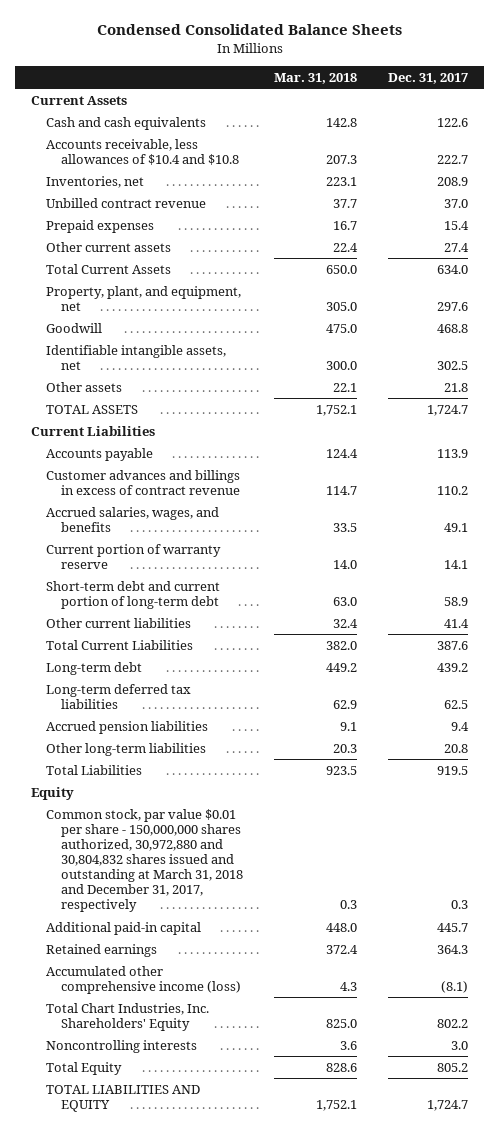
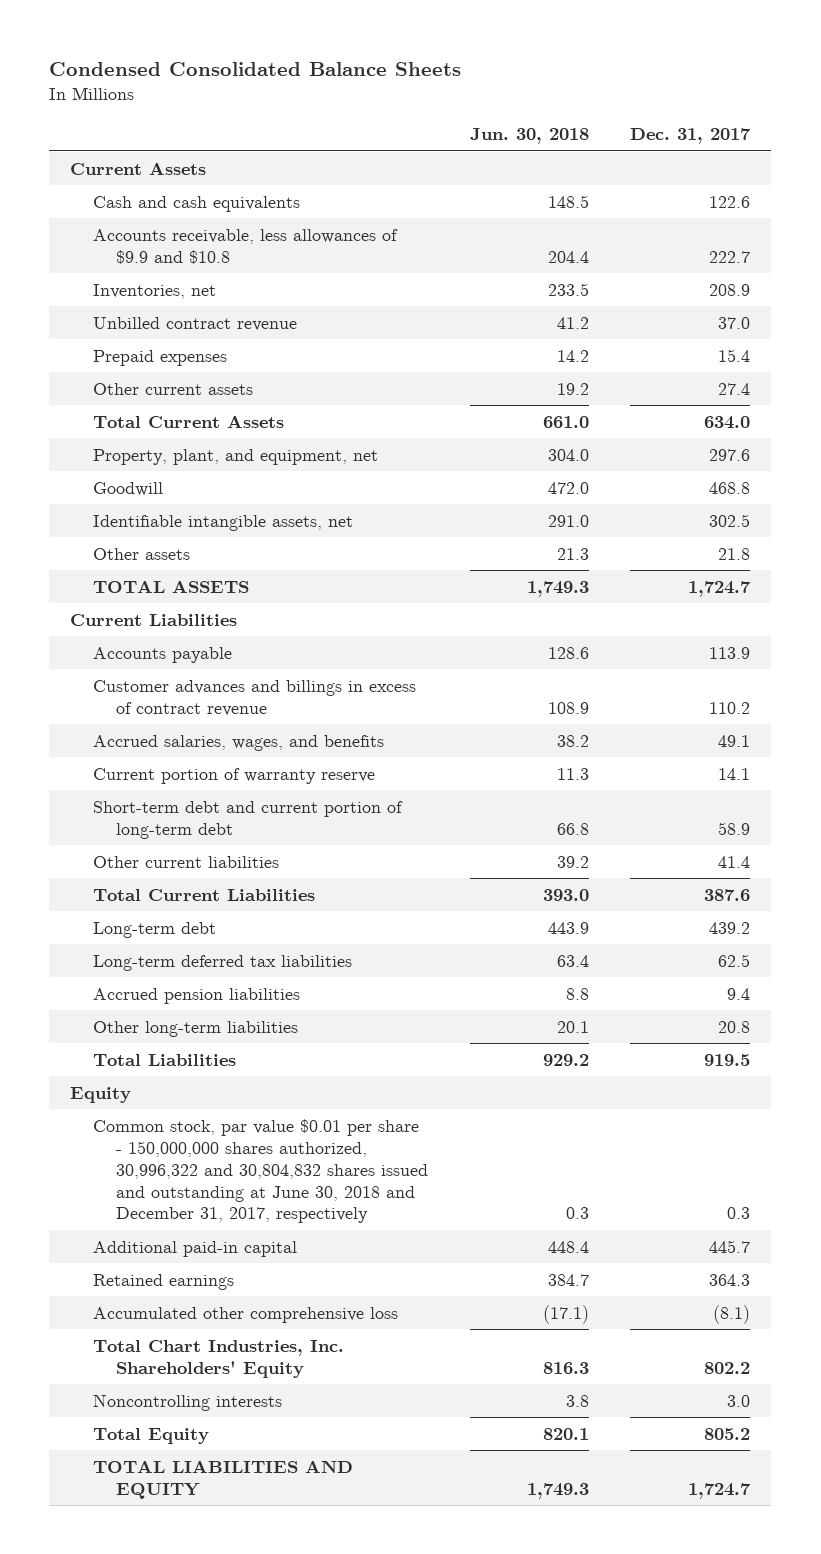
- | Mar. 31, 2018 | Dec. 31, 2017
+ | Jun. 30, 2018 | Dec. 31, 2017
- Accounts receivable, less allowances of $10.4 and $10.8 | 207.3 | 222.7
+ Accounts receivable, less allowances of $9.9 and $10.8 | 204.4 | 222.7
- Common stock, par value $0.01 per share - 150,000,000 shares authorized, 30,972,880 and 30,804,832 shares issued and outstanding at March 31, 2018 and December 31, 2017, respectively | 0.3 | 0.3
+ Common stock, par value $0.01 per share - 150,000,000 shares authorized, 30,996,322 and 30,804,832 shares issued and outstanding at June 30, 2018 and December 31, 2017, respectively | 0.3 | 0.3
- Accumulated other comprehensive income (loss) | 4.3 | (8.1)
+ Accumulated other comprehensive loss | (17.1) | (8.1)

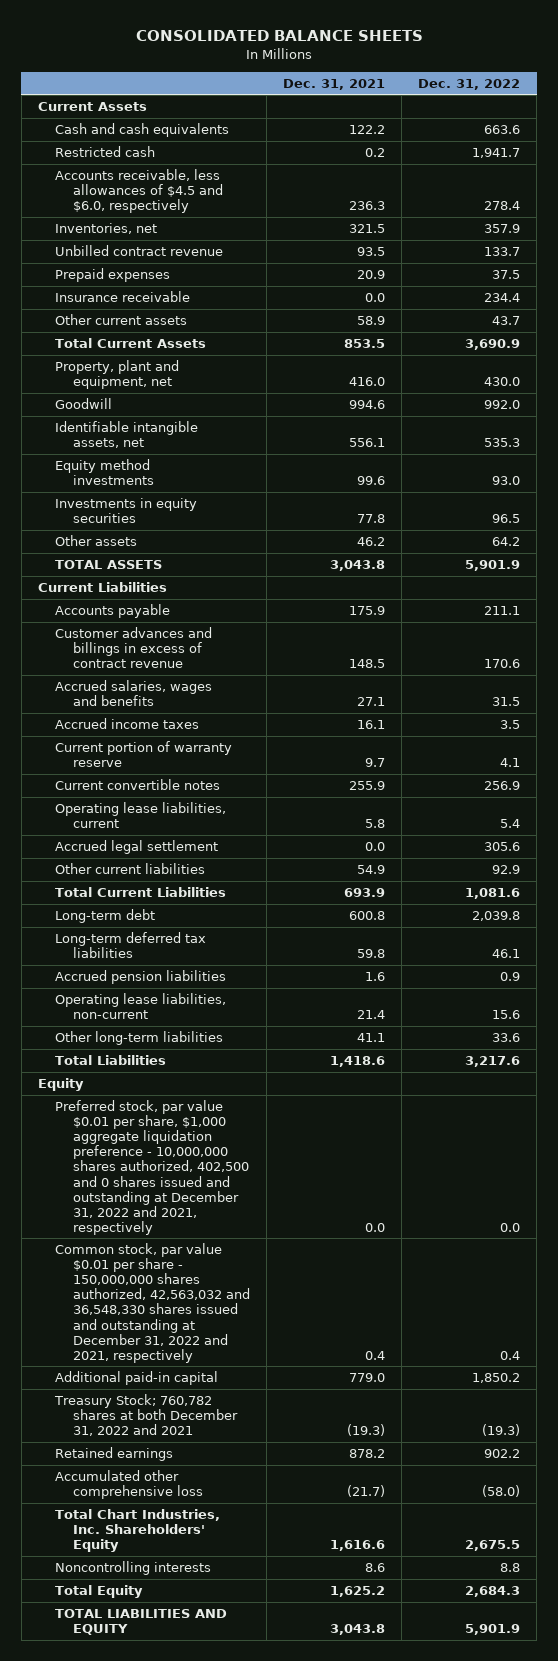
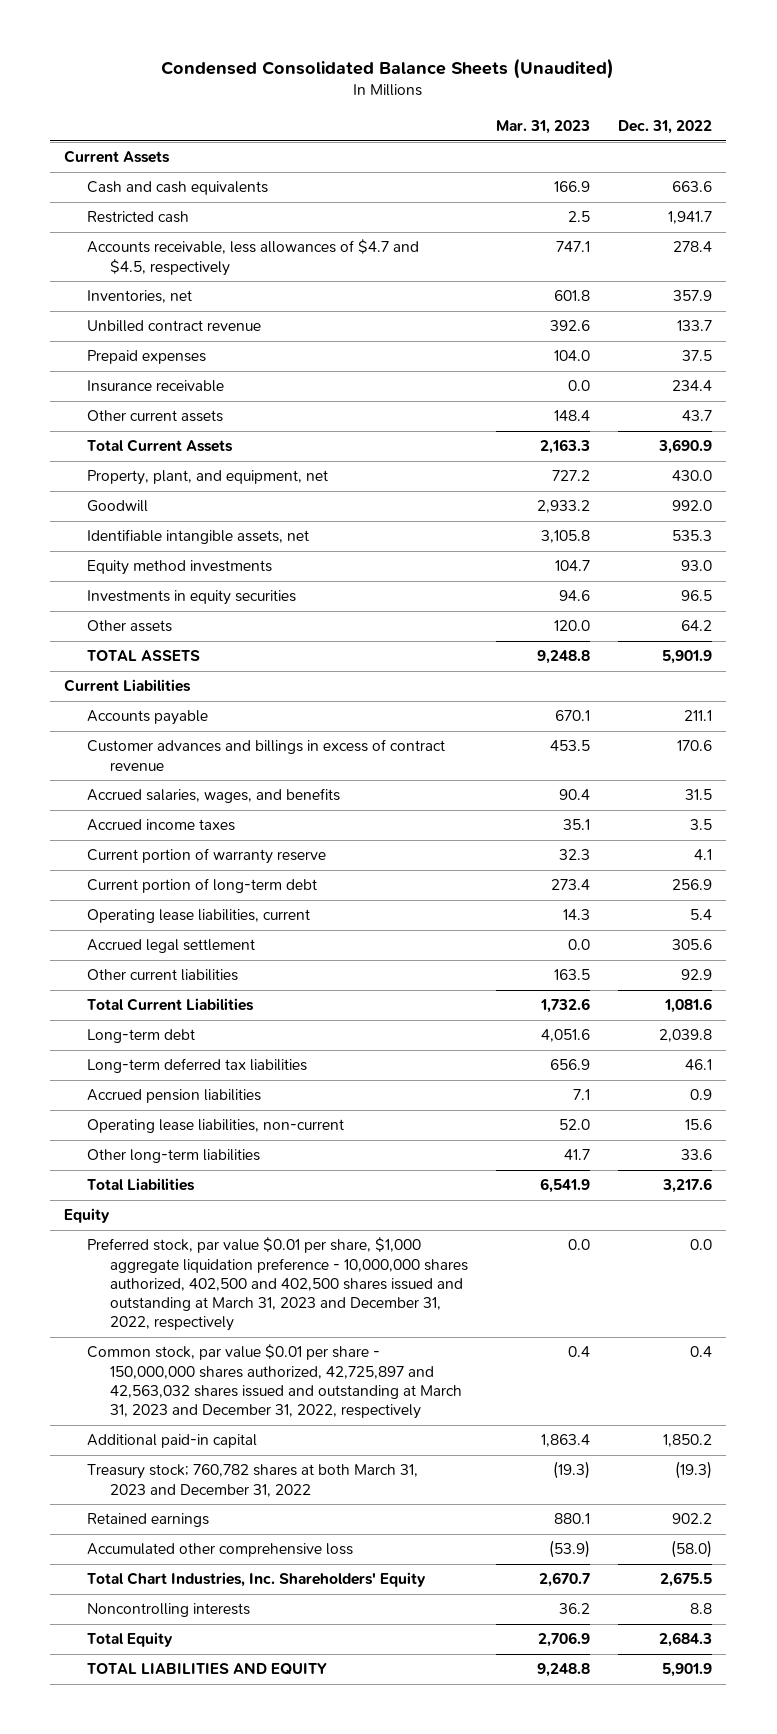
- CONSOLIDATED BALANCE SHEETS
+ Condensed Consolidated Balance Sheets (Unaudited)
- | Dec. 31, 2021 | Dec. 31, 2022
+ | Mar. 31, 2023 | Dec. 31, 2022
- Accounts receivable, less allowances of $4.5 and $6.0, respectively | 236.3 | 278.4
+ Accounts receivable, less allowances of $4.7 and $4.5, respectively | 747.1 | 278.4
- Property, plant and equipment, net | 416.0 | 430.0
+ Property, plant, and equipment, net | 727.2 | 430.0
- Accrued salaries, wages and benefits | 27.1 | 31.5
+ Accrued salaries, wages, and benefits | 90.4 | 31.5
- Current convertible notes | 255.9 | 256.9
+ Current portion of long-term debt | 273.4 | 256.9
- Preferred stock, par value $0.01 per share, $1,000 aggregate liquidation preference - 10,000,000 shares authorized, 402,500 and 0 shares issued and outstanding at December 31, 2022 and 2021, respectively | 0.0 | 0.0
- Common stock, par value $0.01 per share - 150,000,000 shares authorized, 42,563,032 and 36,548,330 shares issued and outstanding at December 31, 2022 and 2021, respectively | 0.4 | 0.4
+ Preferred stock, par value $0.01 per share, $1,000 aggregate liquidation preference - 10,000,000 shares authorized, 402,500 and 402,500 shares issued and outstanding at March 31, 2023 and December 31, 2022, respectively | 0.0 | 0.0
+ Common stock, par value $0.01 per share - 150,000,000 shares authorized, 42,725,897 and 42,563,032 shares issued and outstanding at March 31, 2023 and December 31, 2022, respectively | 0.4 | 0.4
- Treasury Stock; 760,782 shares at both December 31, 2022 and 2021 | (19.3) | (19.3)
+ Treasury stock; 760,782 shares at both March 31, 2023 and December 31, 2022 | (19.3) | (19.3)

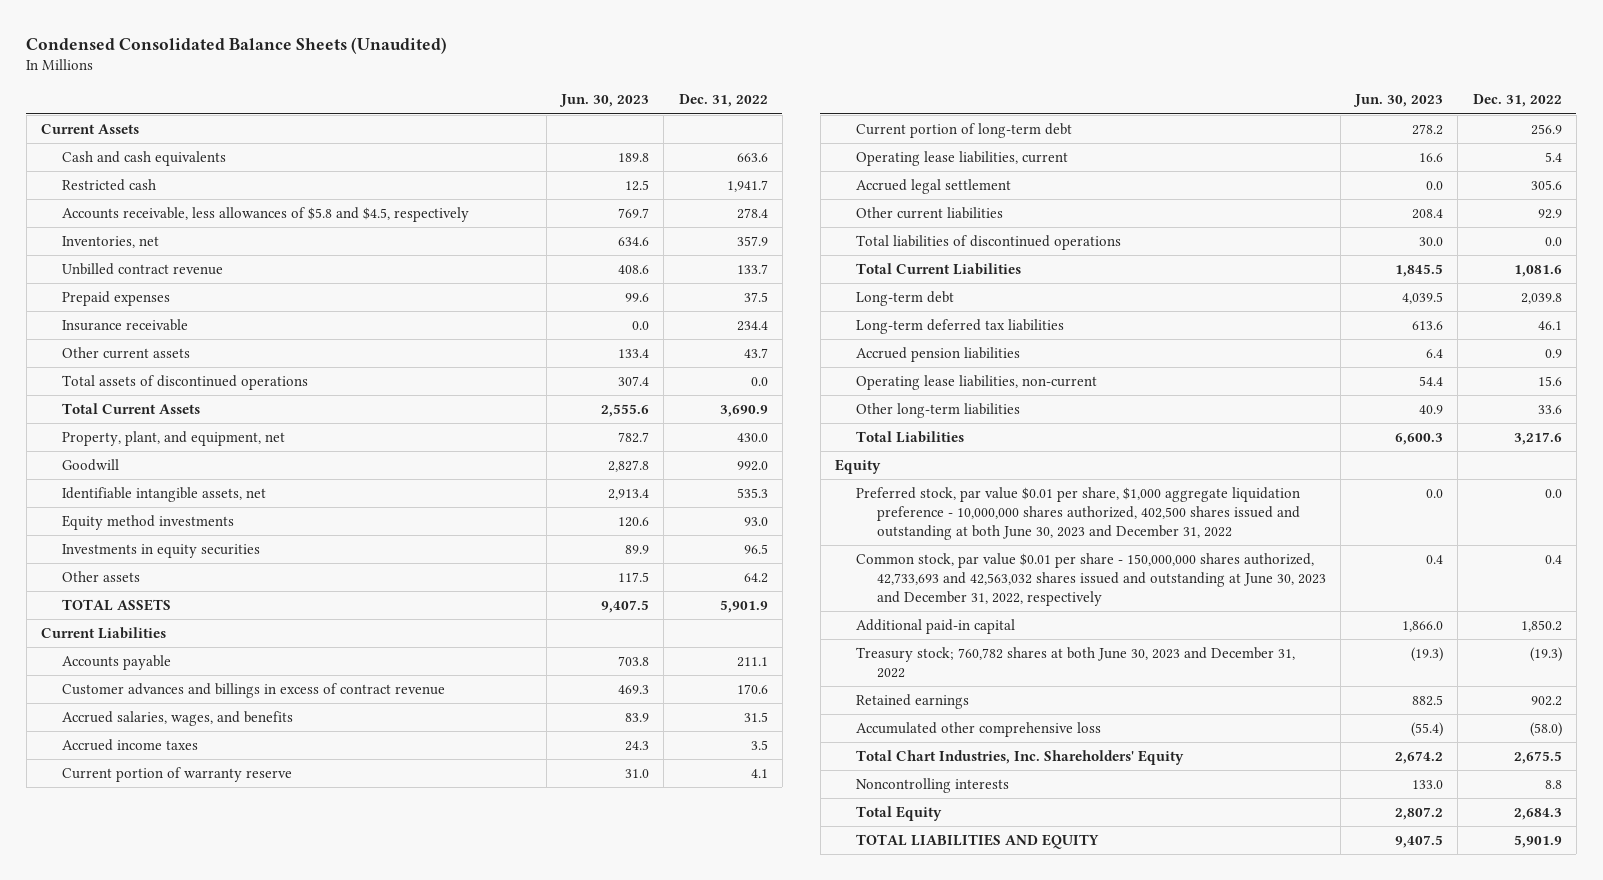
- | Mar. 31, 2023 | Dec. 31, 2022
+ | Jun. 30, 2023 | Dec. 31, 2022
- Accounts receivable, less allowances of $4.7 and $4.5, respectively | 747.1 | 278.4
+ Accounts receivable, less allowances of $5.8 and $4.5, respectively | 769.7 | 278.4
+ Total assets of discontinued operations | 307.4 | 0.0
+ Total liabilities of discontinued operations | 30.0 | 0.0
- Preferred stock, par value $0.01 per share, $1,000 aggregate liquidation preference - 10,000,000 shares authorized, 402,500 and 402,500 shares issued and outstanding at March 31, 2023 and December 31, 2022, respectively | 0.0 | 0.0
- Common stock, par value $0.01 per share - 150,000,000 shares authorized, 42,725,897 and 42,563,032 shares issued and outstanding at March 31, 2023 and December 31, 2022, respectively | 0.4 | 0.4
+ Preferred stock, par value $0.01 per share, $1,000 aggregate liquidation preference - 10,000,000 shares authorized, 402,500 shares issued and outstanding at both June 30, 2023 and December 31, 2022 | 0.0 | 0.0
+ Common stock, par value $0.01 per share - 150,000,000 shares authorized, 42,733,693 and 42,563,032 shares issued and outstanding at June 30, 2023 and December 31, 2022, respectively | 0.4 | 0.4
- Treasury stock; 760,782 shares at both March 31, 2023 and December 31, 2022 | (19.3) | (19.3)
+ Treasury stock; 760,782 shares at both June 30, 2023 and December 31, 2022 | (19.3) | (19.3)

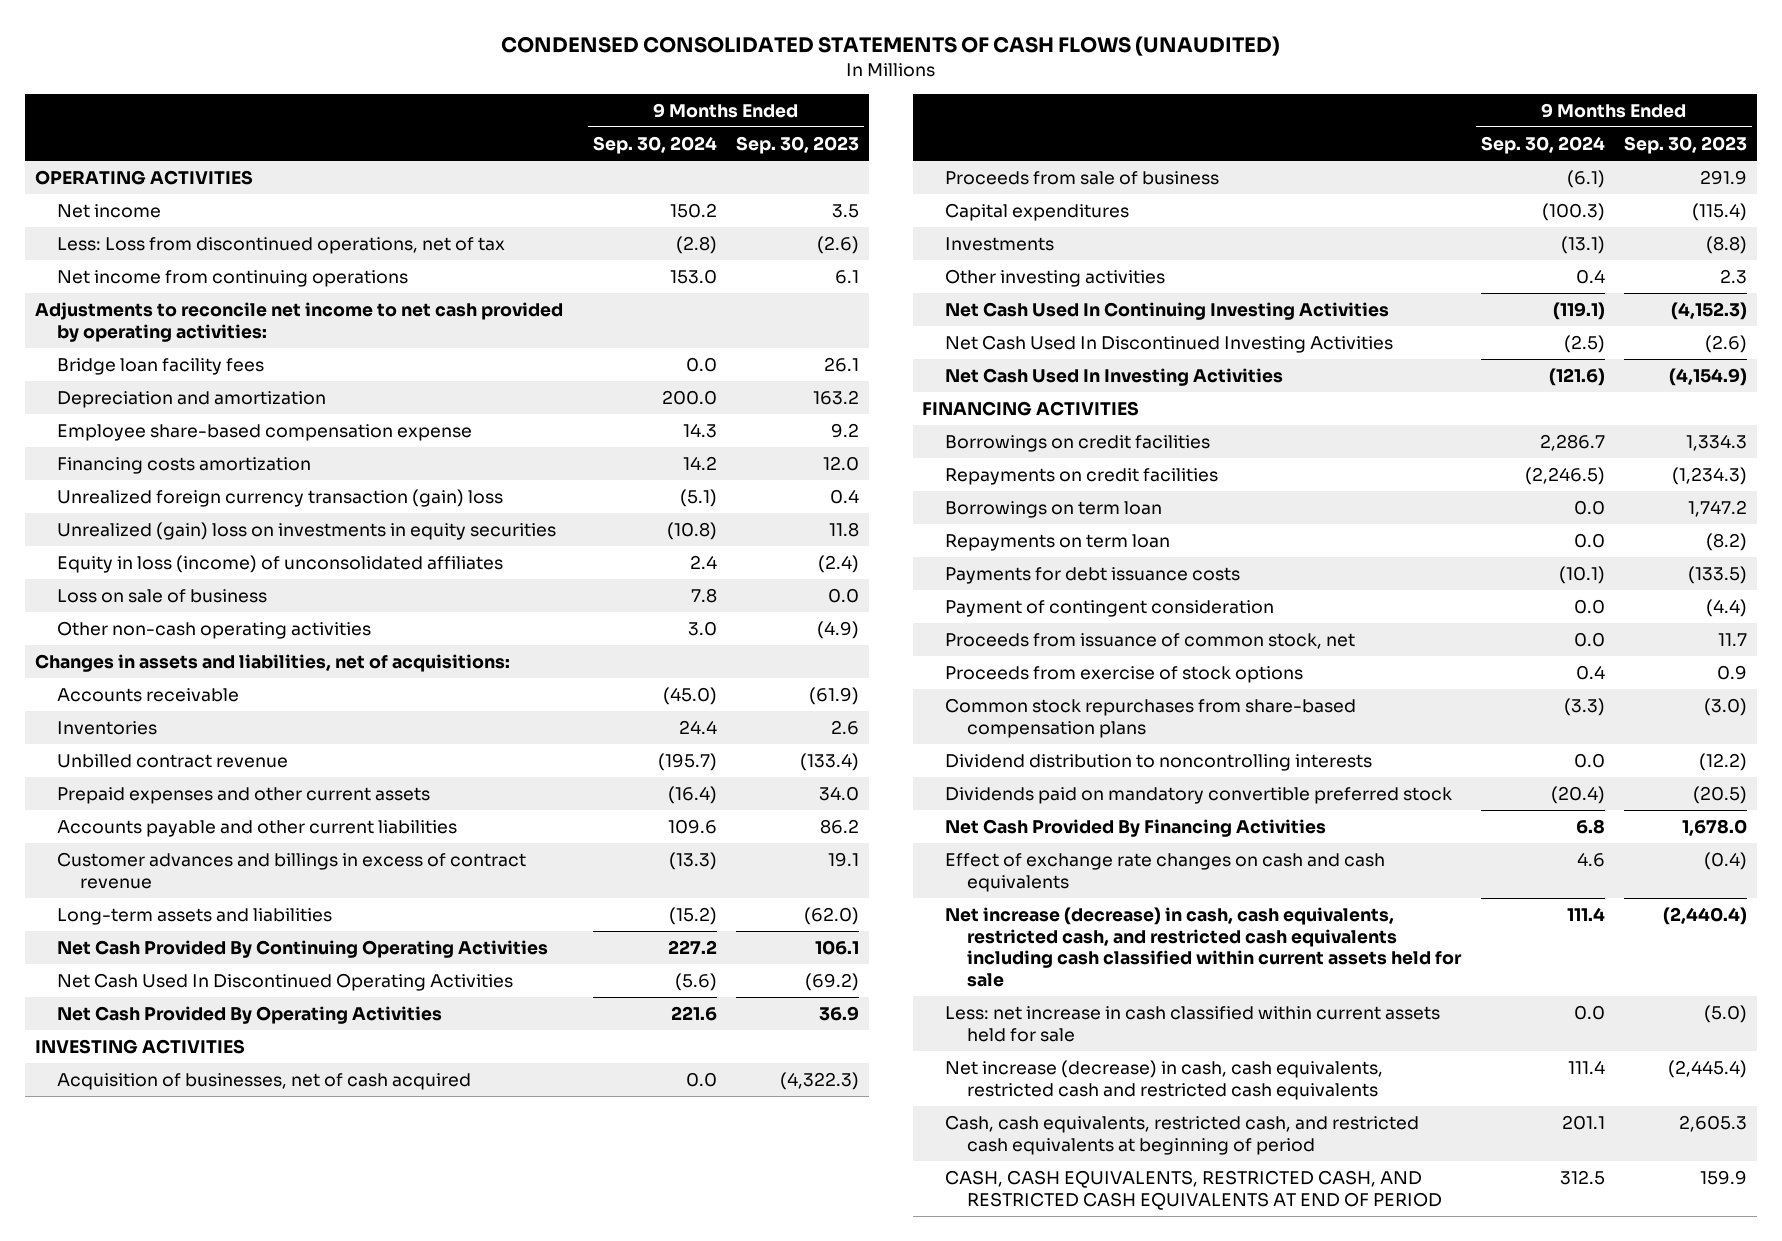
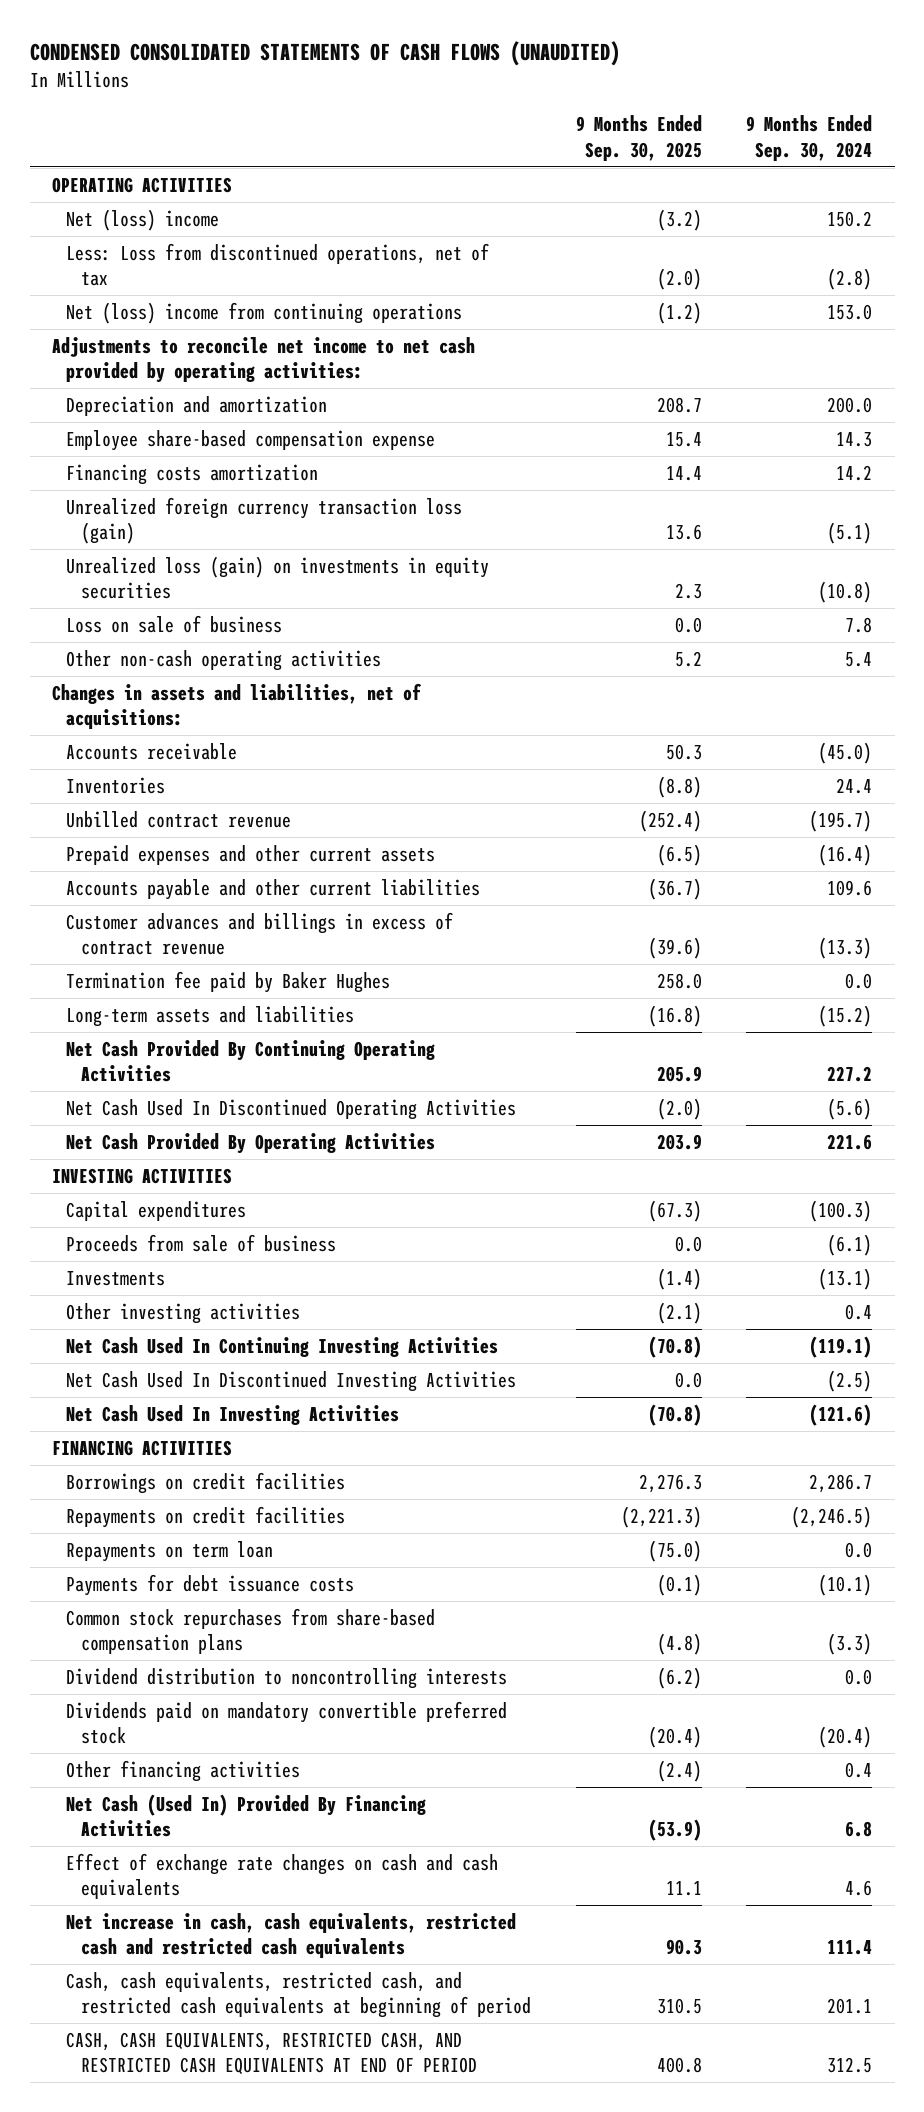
- | 9 Months Ended Sep. 30, 2024 | 9 Months Ended Sep. 30, 2023
+ | 9 Months Ended Sep. 30, 2025 | 9 Months Ended Sep. 30, 2024
- Net income | 150.2 | 3.5
+ Net (loss) income | (3.2) | 150.2
- Net income from continuing operations | 153.0 | 6.1
+ Net (loss) income from continuing operations | (1.2) | 153.0
- Bridge loan facility fees | 0.0 | 26.1
- Unrealized foreign currency transaction (gain) loss | (5.1) | 0.4
- Unrealized (gain) loss on investments in equity securities | (10.8) | 11.8
- Equity in loss (income) of unconsolidated affiliates | 2.4 | (2.4)
+ Unrealized foreign currency transaction loss (gain) | 13.6 | (5.1)
+ Unrealized loss (gain) on investments in equity securities | 2.3 | (10.8)
- Other non-cash operating activities | 3.0 | (4.9)
+ Other non-cash operating activities | 5.2 | 5.4
+ Termination fee paid by Baker Hughes | 258.0 | 0.0
- Acquisition of businesses, net of cash acquired | 0.0 | (4,322.3)
moved down: Proceeds from sale of business | 0.0 | (6.1)
- Borrowings on term loan | 0.0 | 1,747.2
- Payment of contingent consideration | 0.0 | (4.4)
- Proceeds from issuance of common stock, net | 0.0 | 11.7
- Proceeds from exercise of stock options | 0.4 | 0.9
- Net Cash Provided By Financing Activities | 6.8 | 1,678.0
+ Other financing activities | (2.4) | 0.4
+ Net Cash (Used In) Provided By Financing Activities | (53.9) | 6.8
- Net increase (decrease) in cash, cash equivalents, restricted cash, and restricted cash equivalents including cash classified within current assets held for sale | 111.4 | (2,440.4)
- Less: net increase in cash classified within current assets held for sale | 0.0 | (5.0)
- Net increase (decrease) in cash, cash equivalents, restricted cash and restricted cash equivalents | 111.4 | (2,445.4)
+ Net increase in cash, cash equivalents, restricted cash and restricted cash equivalents | 90.3 | 111.4

